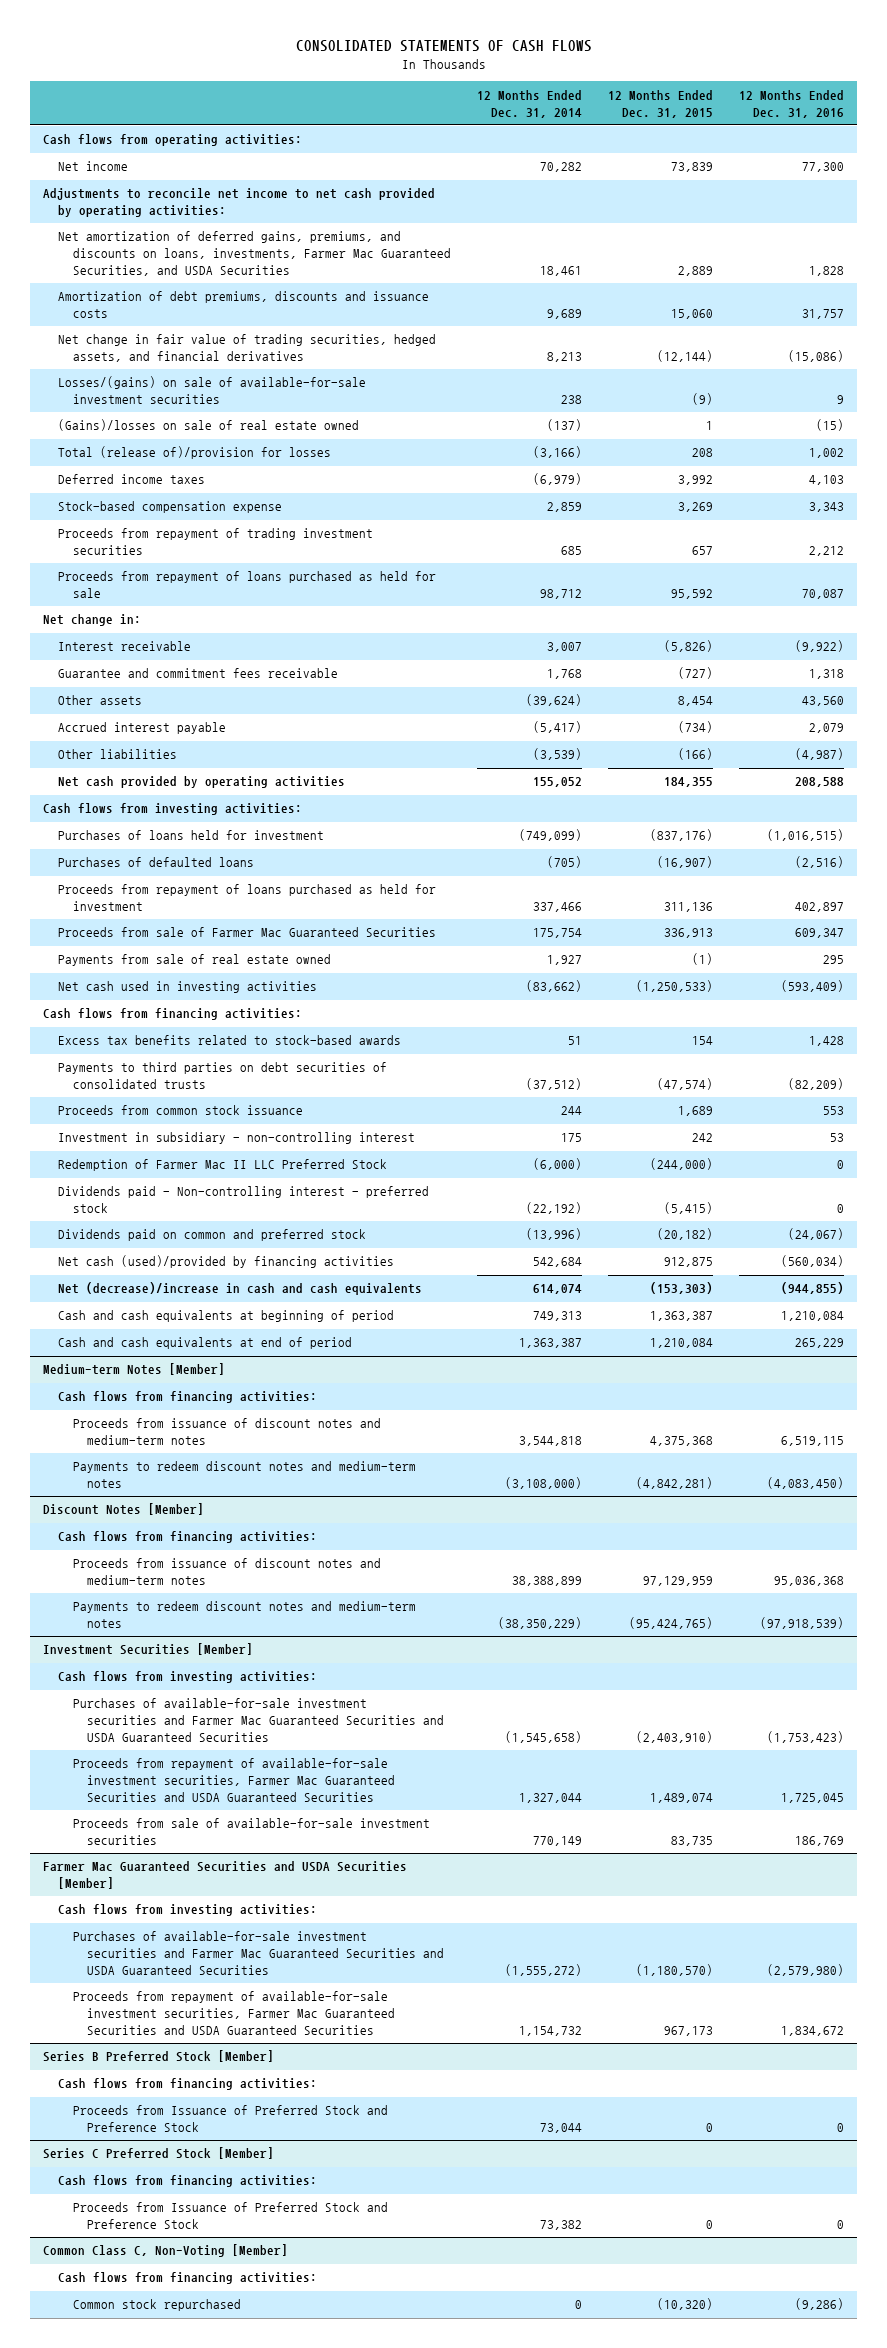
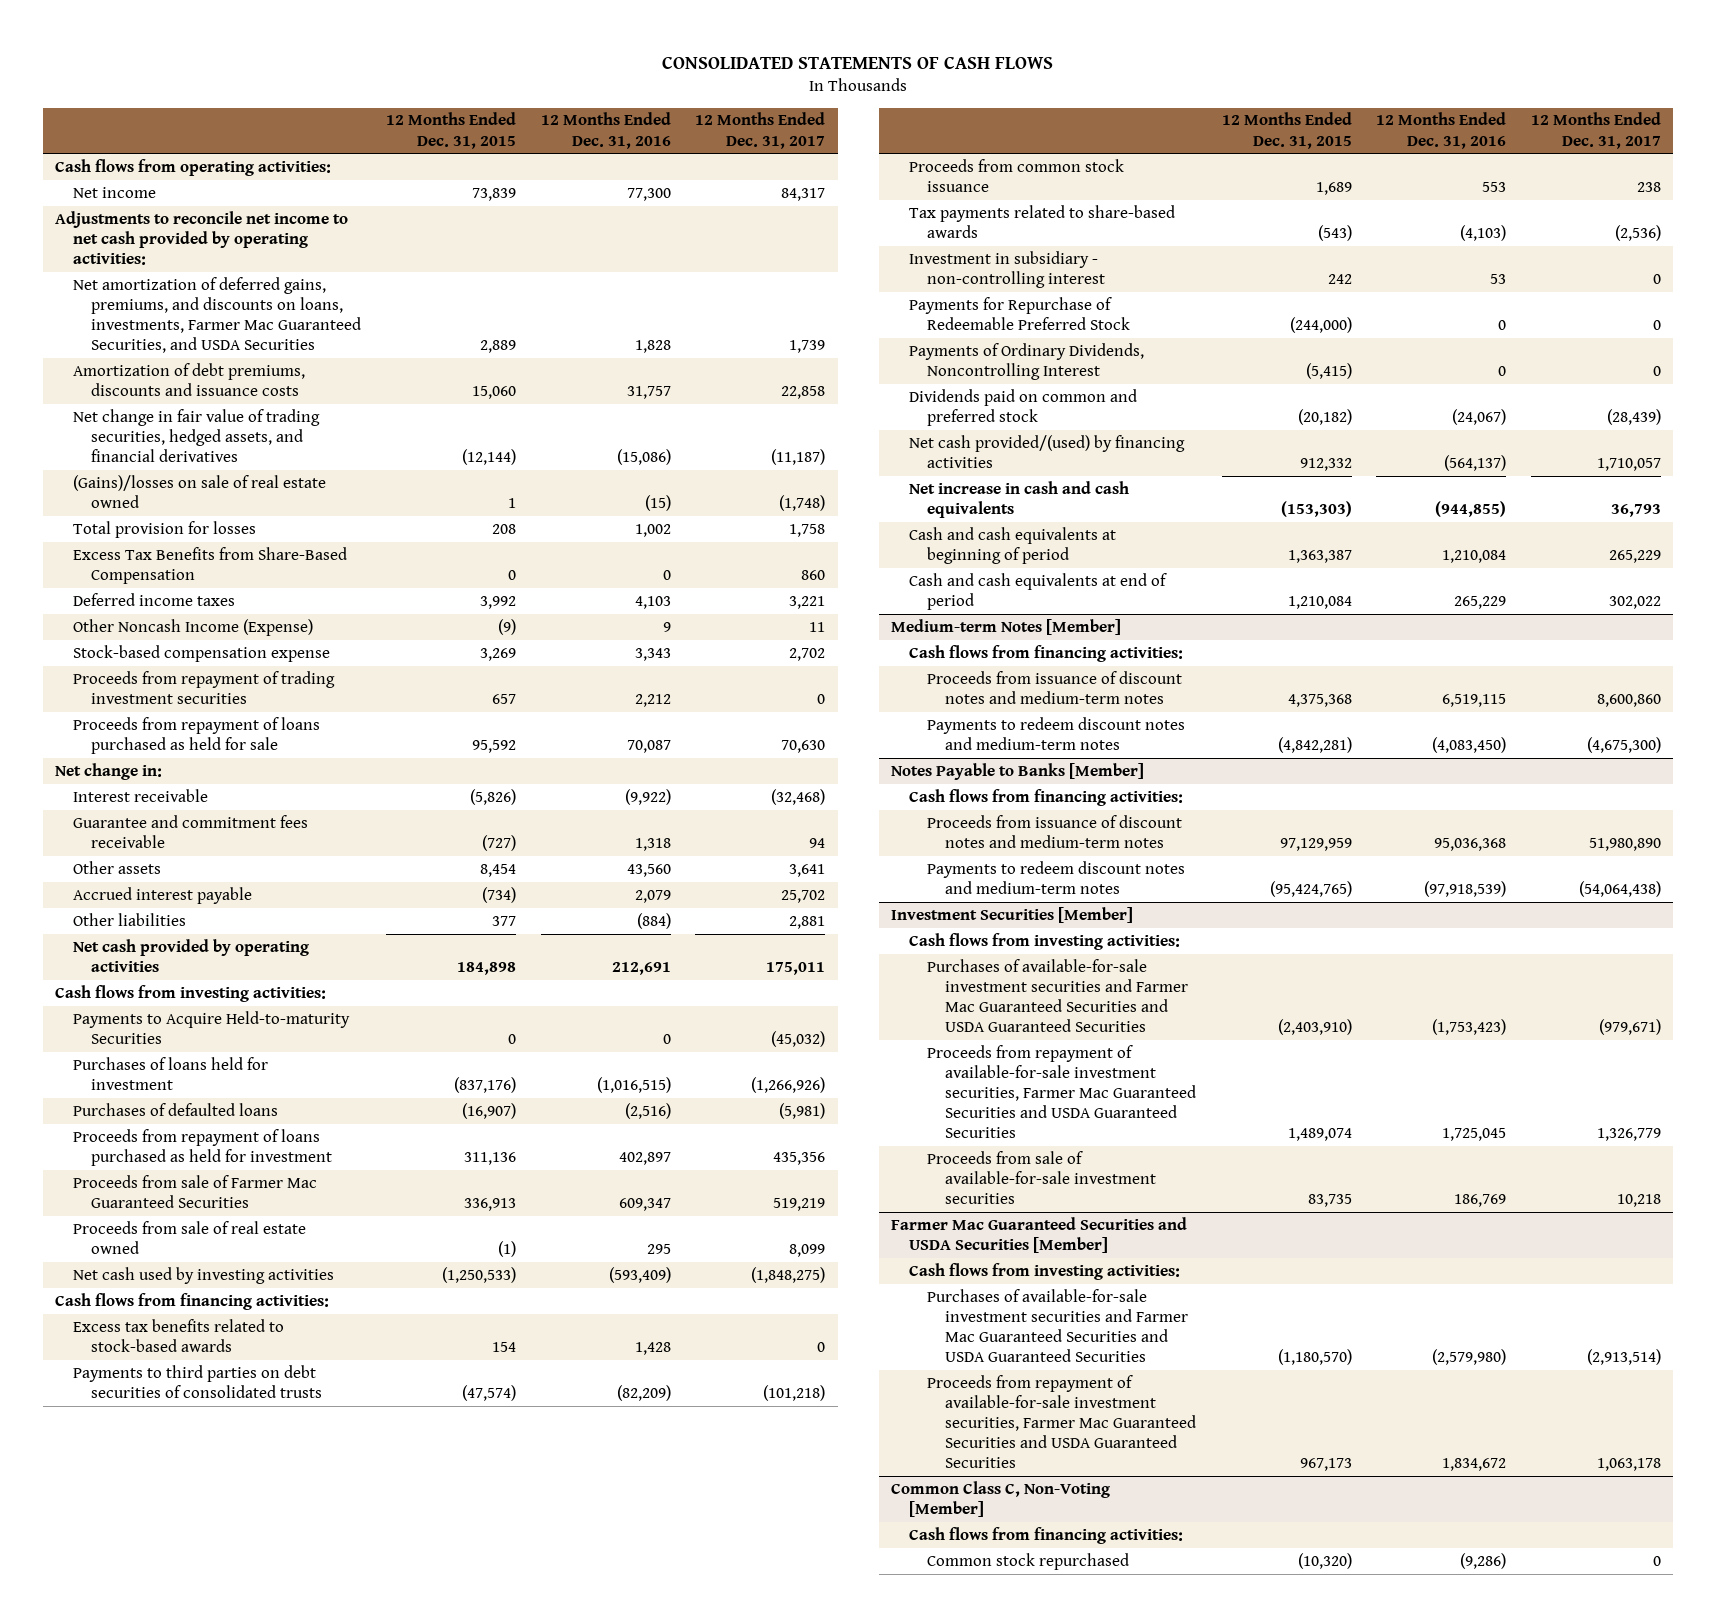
- | 12 Months Ended Dec. 31, 2014 | 12 Months Ended Dec. 31, 2015 | 12 Months Ended Dec. 31, 2016
+ | 12 Months Ended Dec. 31, 2015 | 12 Months Ended Dec. 31, 2016 | 12 Months Ended Dec. 31, 2017
- Losses/(gains) on sale of available-for-sale investment securities | 238 | (9) | 9
- Total (release of)/provision for losses | (3,166) | 208 | 1,002
+ Total provision for losses | 208 | 1,002 | 1,758
+ Excess Tax Benefits from Share-Based Compensation | 0 | 0 | 860
+ Other Noncash Income (Expense) | (9) | 9 | 11
- Other liabilities | (3,539) | (166) | (4,987)
- Net cash provided by operating activities | 155,052 | 184,355 | 208,588
+ Other liabilities | 377 | (884) | 2,881
+ Net cash provided by operating activities | 184,898 | 212,691 | 175,011
+ Payments to Acquire Held-to-maturity Securities | 0 | 0 | (45,032)
- Payments from sale of real estate owned | 1,927 | (1) | 295
- Net cash used in investing activities | (83,662) | (1,250,533) | (593,409)
+ Proceeds from sale of real estate owned | (1) | 295 | 8,099
+ Net cash used by investing activities | (1,250,533) | (593,409) | (1,848,275)
+ Tax payments related to share-based awards | (543) | (4,103) | (2,536)
- Redemption of Farmer Mac II LLC Preferred Stock | (6,000) | (244,000) | 0
- Dividends paid - Non-controlling interest - preferred stock | (22,192) | (5,415) | 0
+ Payments for Repurchase of Redeemable Preferred Stock | (244,000) | 0 | 0
+ Payments of Ordinary Dividends, Noncontrolling Interest | (5,415) | 0 | 0
- Net cash (used)/provided by financing activities | 542,684 | 912,875 | (560,034)
- Net (decrease)/increase in cash and cash equivalents | 614,074 | (153,303) | (944,855)
+ Net cash provided/(used) by financing activities | 912,332 | (564,137) | 1,710,057
+ Net increase in cash and cash equivalents | (153,303) | (944,855) | 36,793
- Discount Notes [Member]
+ Notes Payable to Banks [Member]
- Series B Preferred Stock [Member]
- Cash flows from financing activities:
- Proceeds from Issuance of Preferred Stock and Preference Stock | 73,044 | 0 | 0
- Series C Preferred Stock [Member]
- Cash flows from financing activities:
- Proceeds from Issuance of Preferred Stock and Preference Stock | 73,382 | 0 | 0

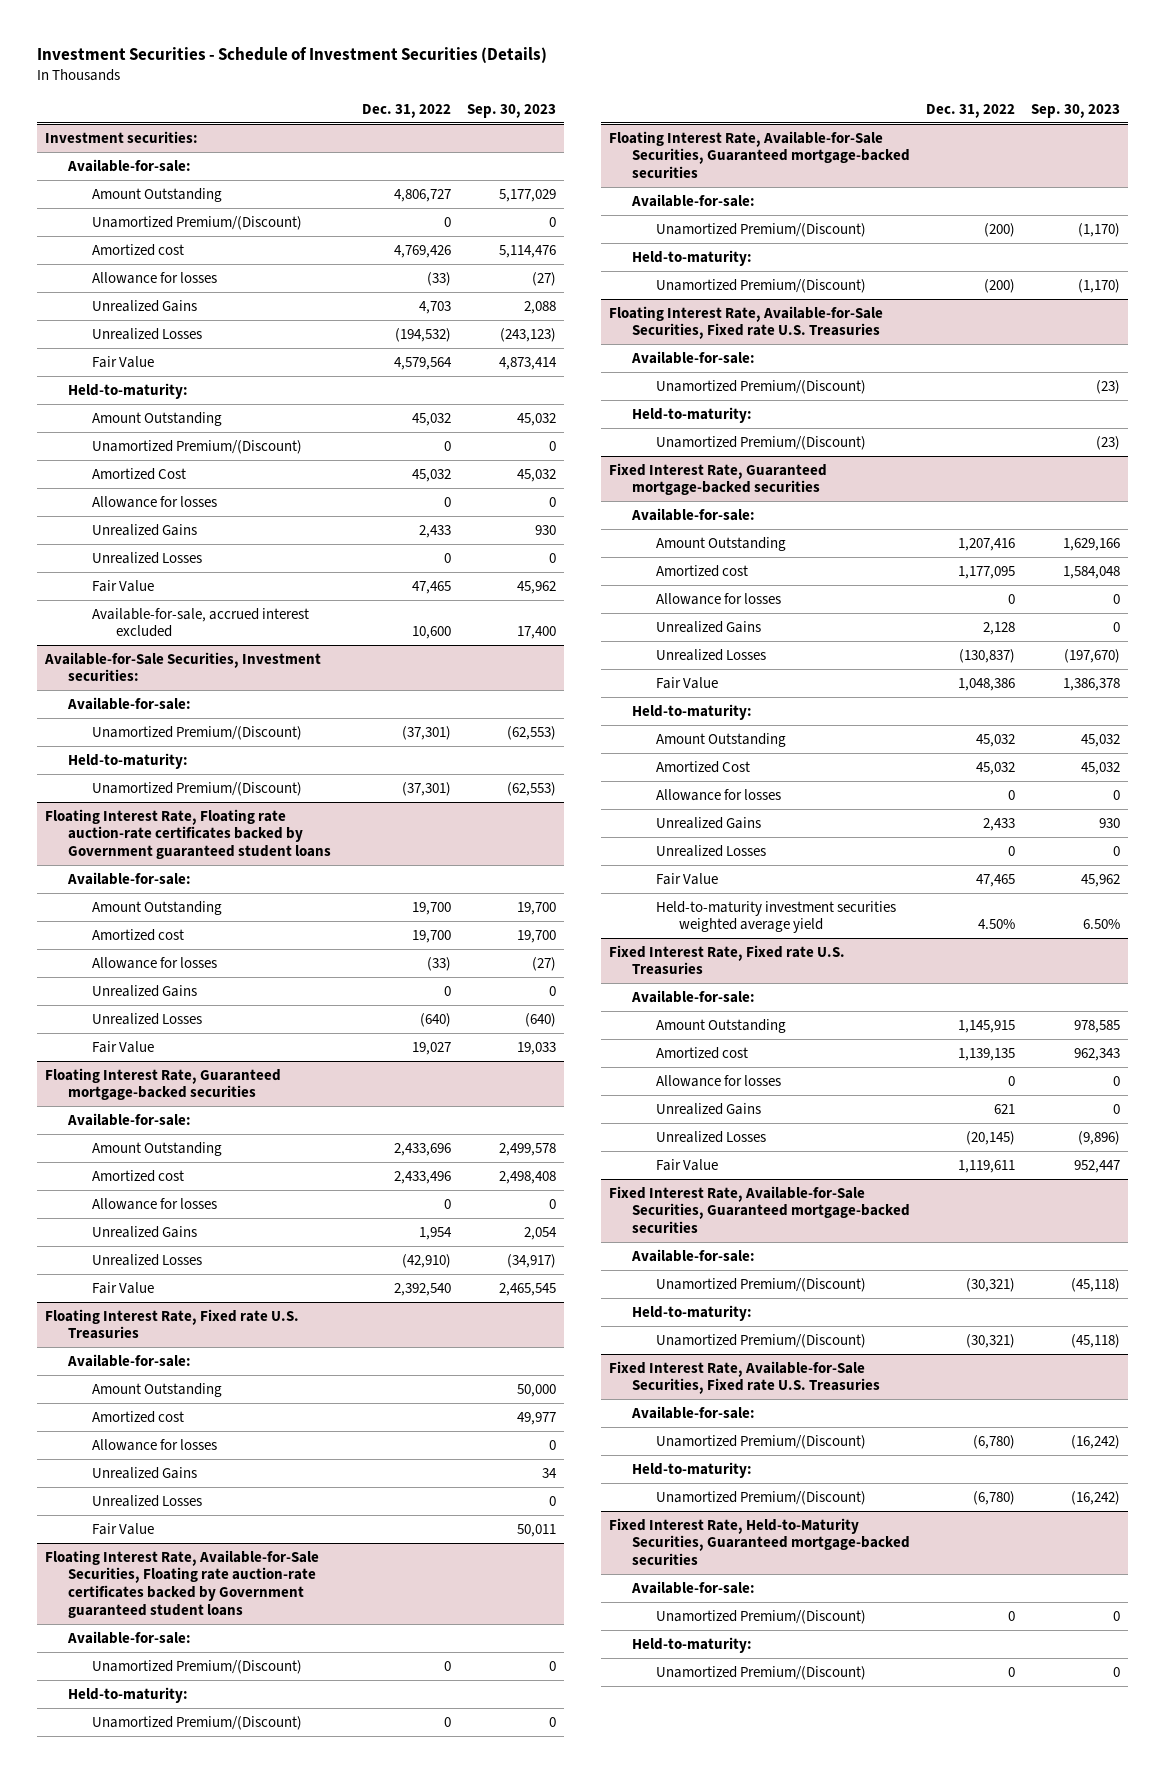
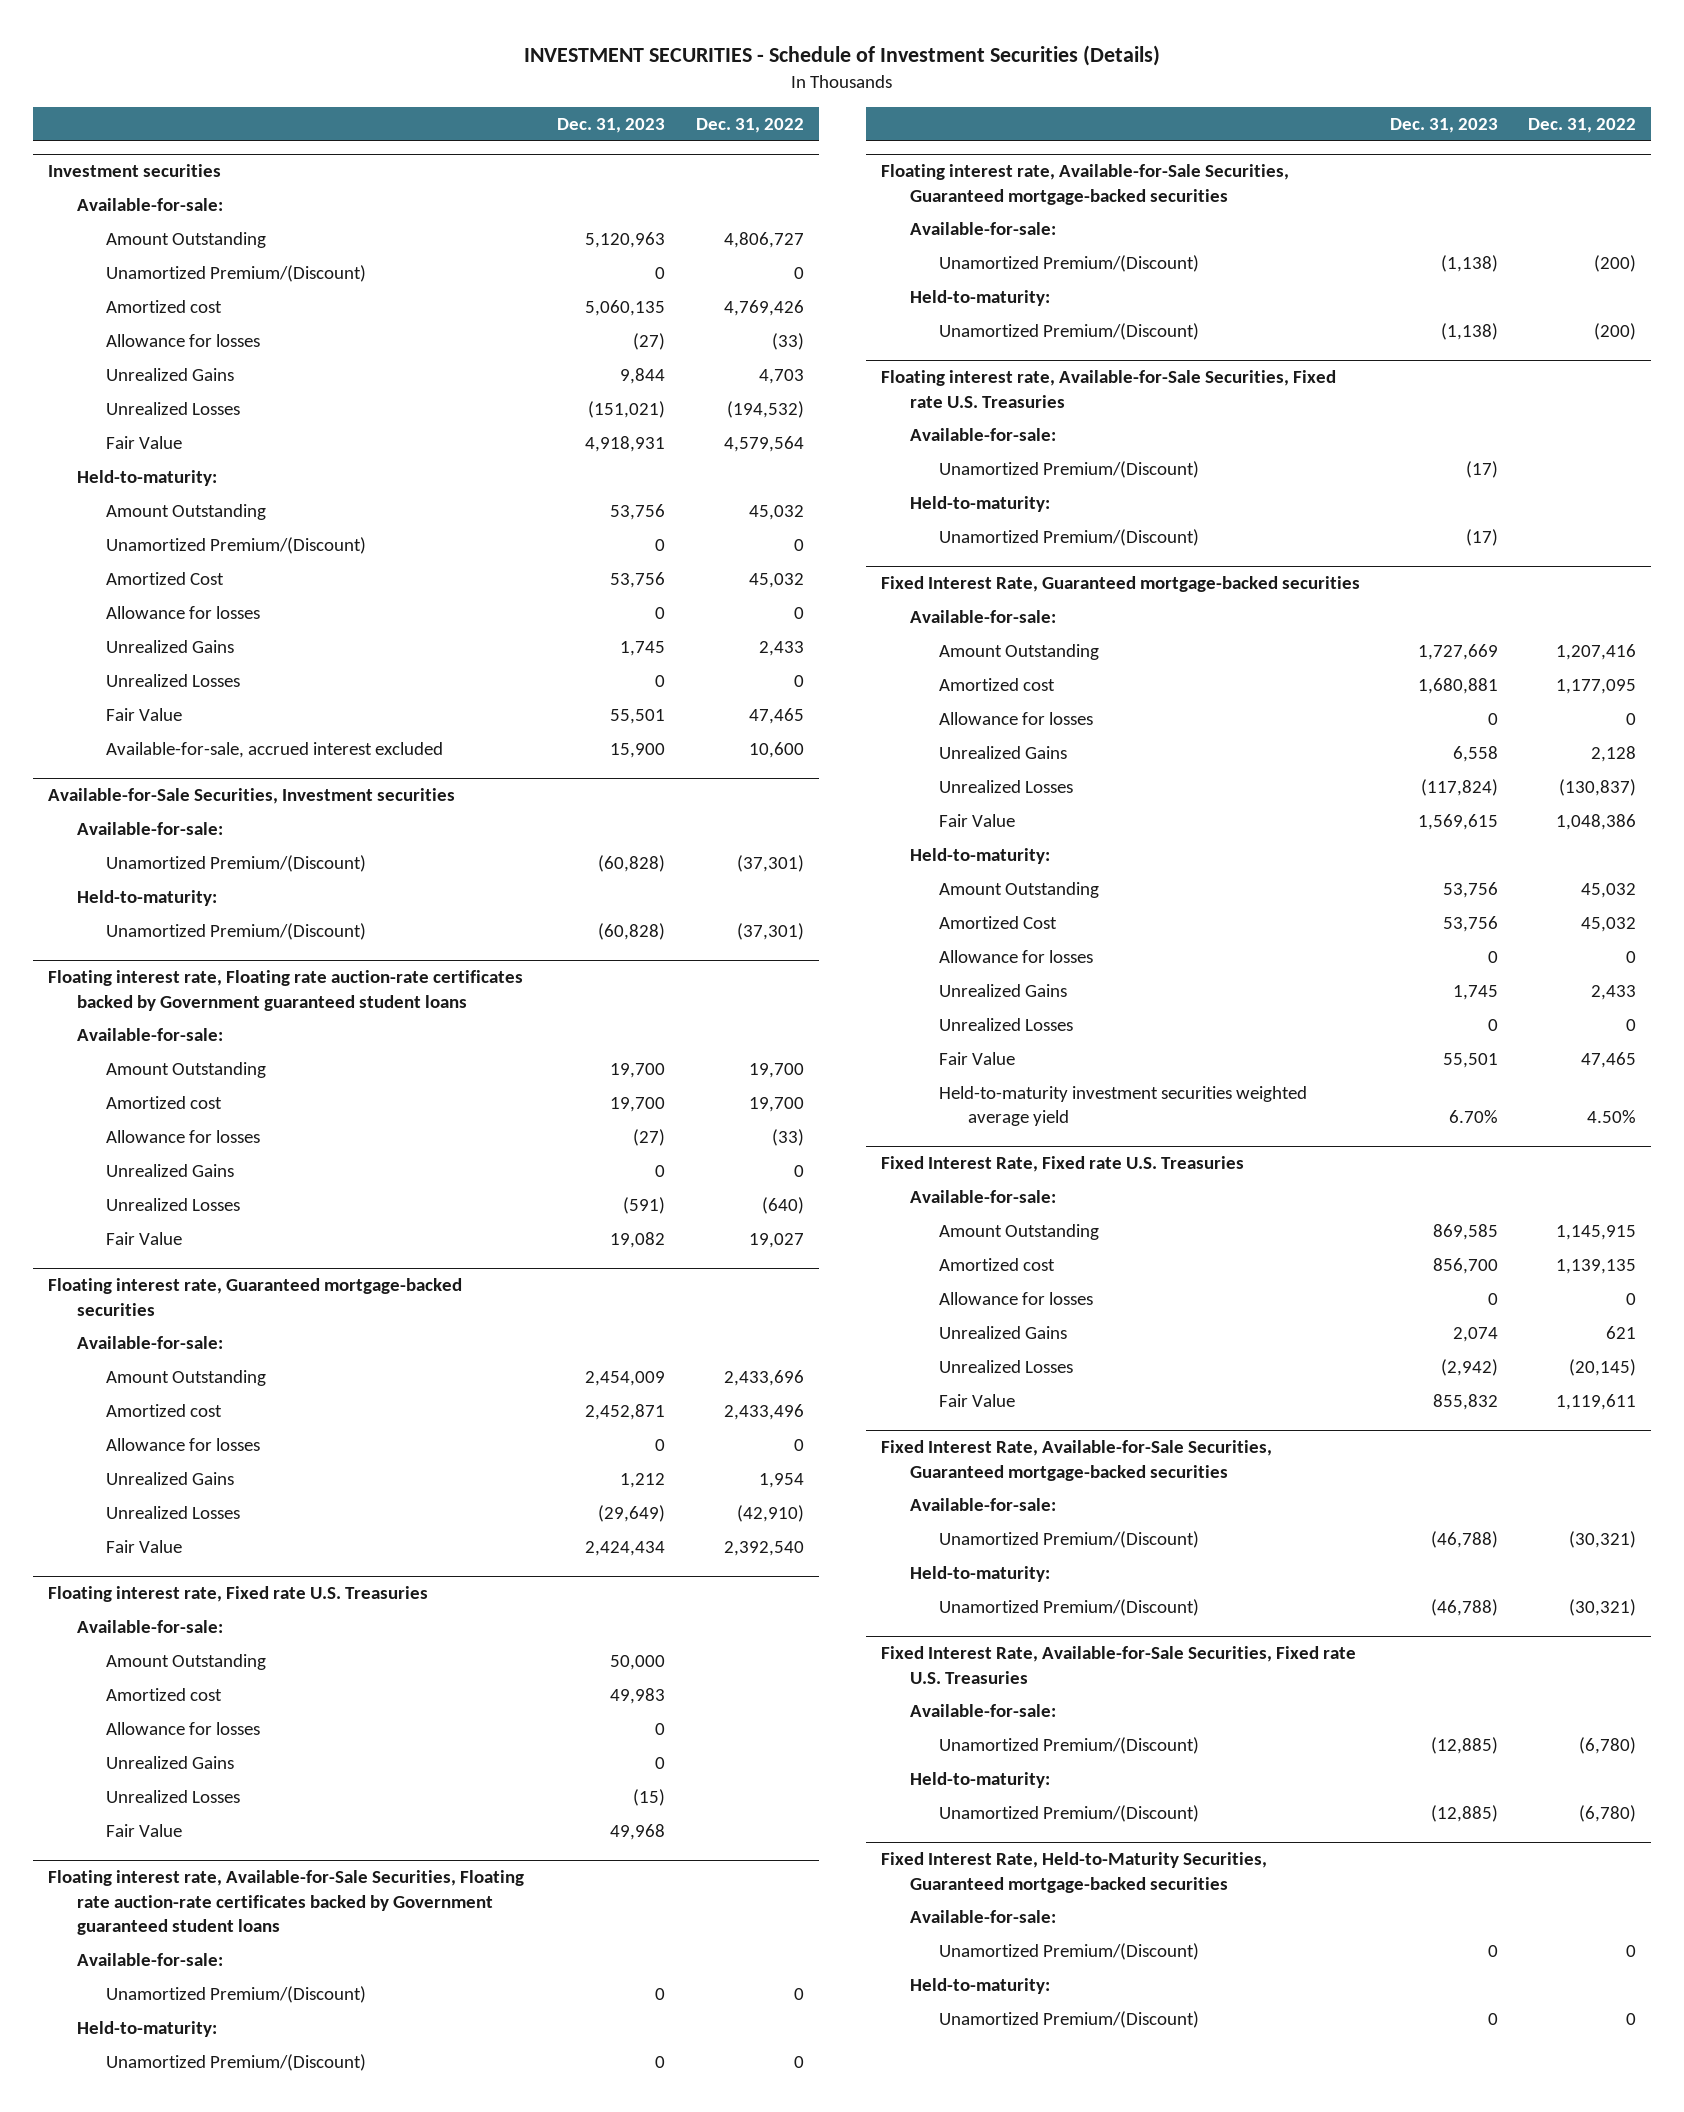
- Investment Securities - Schedule of Investment Securities (Details)
+ INVESTMENT SECURITIES - Schedule of Investment Securities (Details)
- | Dec. 31, 2022 | Sep. 30, 2023
+ | Dec. 31, 2023 | Dec. 31, 2022
- Investment securities:
+ Investment securities
- Available-for-Sale Securities, Investment securities:
+ Available-for-Sale Securities, Investment securities
- Floating Interest Rate, Floating rate auction-rate certificates backed by Government guaranteed student loans
+ Floating interest rate, Floating rate auction-rate certificates backed by Government guaranteed student loans
- Floating Interest Rate, Guaranteed mortgage-backed securities
+ Floating interest rate, Guaranteed mortgage-backed securities
- Floating Interest Rate, Fixed rate U.S. Treasuries
+ Floating interest rate, Fixed rate U.S. Treasuries
- Floating Interest Rate, Available-for-Sale Securities, Floating rate auction-rate certificates backed by Government guaranteed student loans
+ Floating interest rate, Available-for-Sale Securities, Floating rate auction-rate certificates backed by Government guaranteed student loans
- Floating Interest Rate, Available-for-Sale Securities, Guaranteed mortgage-backed securities
+ Floating interest rate, Available-for-Sale Securities, Guaranteed mortgage-backed securities
- Floating Interest Rate, Available-for-Sale Securities, Fixed rate U.S. Treasuries
+ Floating interest rate, Available-for-Sale Securities, Fixed rate U.S. Treasuries

